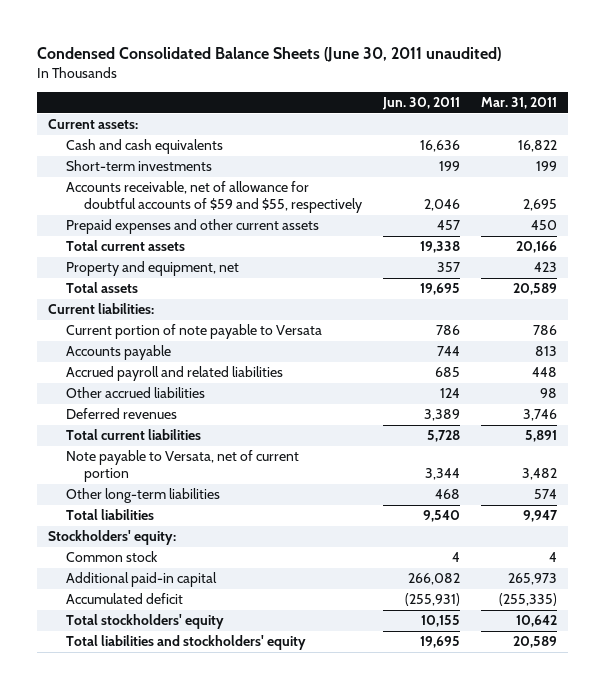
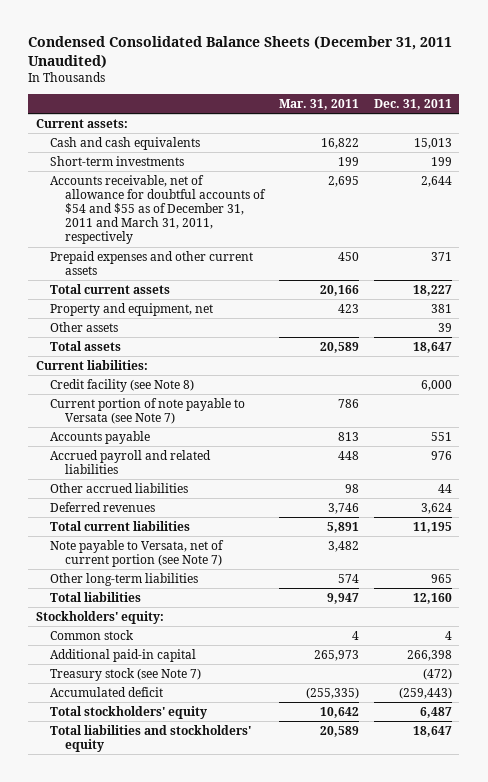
- Condensed Consolidated Balance Sheets (June 30, 2011 unaudited)
+ Condensed Consolidated Balance Sheets (December 31, 2011 Unaudited)
- | Jun. 30, 2011 | Mar. 31, 2011
+ | Mar. 31, 2011 | Dec. 31, 2011
- Accounts receivable, net of allowance for doubtful accounts of $59 and $55, respectively | 2,046 | 2,695
+ Accounts receivable, net of allowance for doubtful accounts of $54 and $55 as of December 31, 2011 and March 31, 2011, respectively | 2,695 | 2,644
+ Other assets | | 39
- Current portion of note payable to Versata | 786 | 786
+ Credit facility (see Note 8) | | 6,000
+ Current portion of note payable to Versata (see Note 7) | 786 |
- Note payable to Versata, net of current portion | 3,344 | 3,482
+ Note payable to Versata, net of current portion (see Note 7) | 3,482 |
+ Treasury stock (see Note 7) | | (472)

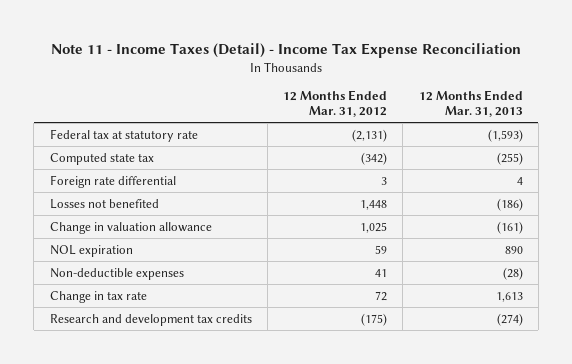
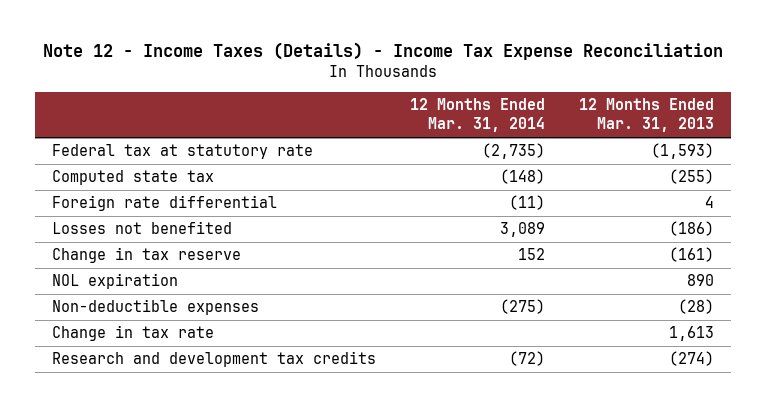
- Note 11 - Income Taxes (Detail) - Income Tax Expense Reconciliation
+ Note 12 - Income Taxes (Details) - Income Tax Expense Reconciliation
- | 12 Months Ended Mar. 31, 2012 | 12 Months Ended Mar. 31, 2013
+ | 12 Months Ended Mar. 31, 2014 | 12 Months Ended Mar. 31, 2013
- Change in valuation allowance | 1,025 | (161)
+ Change in tax reserve | 152 | (161)

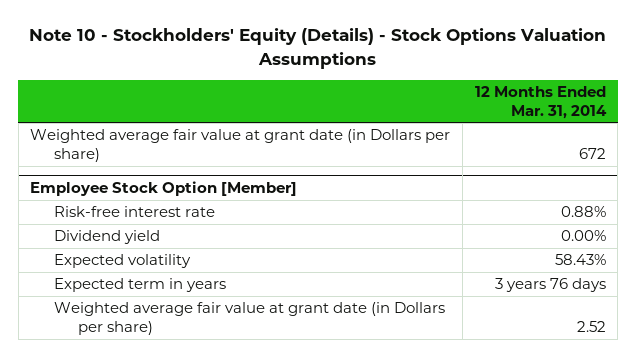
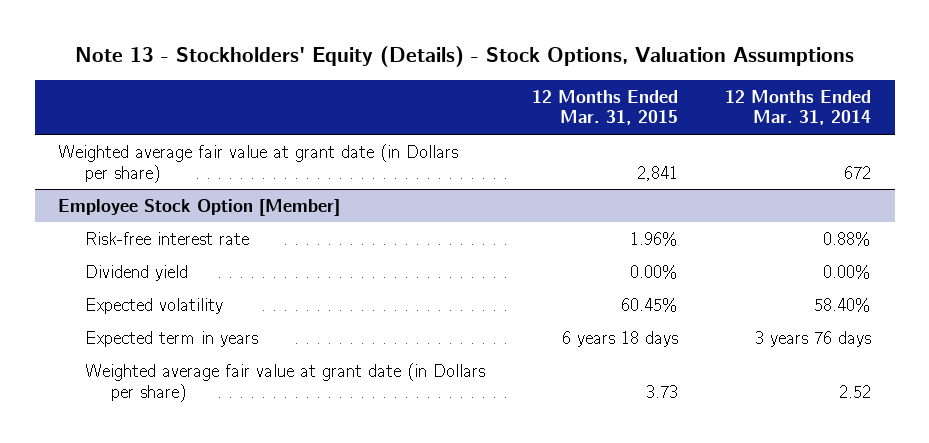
- Note 10 - Stockholders' Equity (Details) - Stock Options Valuation Assumptions
+ Note 13 - Stockholders' Equity (Details) - Stock Options, Valuation Assumptions
- | 12 Months Ended Mar. 31, 2014
+ | 12 Months Ended Mar. 31, 2015 | 12 Months Ended Mar. 31, 2014
@ Employee Stock Option [Member]
- Expected volatility | 58.43%
+ Expected volatility | 60.45% | 58.40%

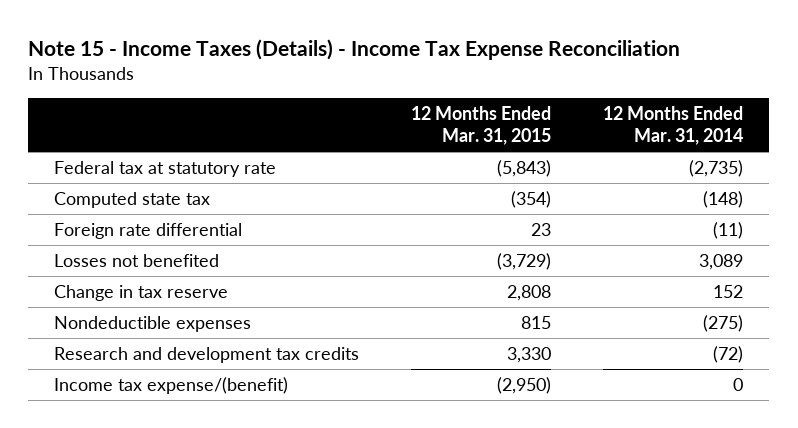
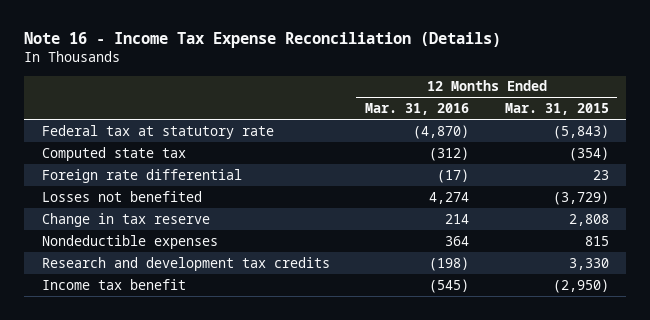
- Note 15 - Income Taxes (Details) - Income Tax Expense Reconciliation
+ Note 16 - Income Tax Expense Reconciliation (Details)
- | 12 Months Ended Mar. 31, 2015 | 12 Months Ended Mar. 31, 2014
+ | 12 Months Ended Mar. 31, 2016 | 12 Months Ended Mar. 31, 2015
- Income tax expense/(benefit) | (2,950) | 0
+ Income tax benefit | (545) | (2,950)

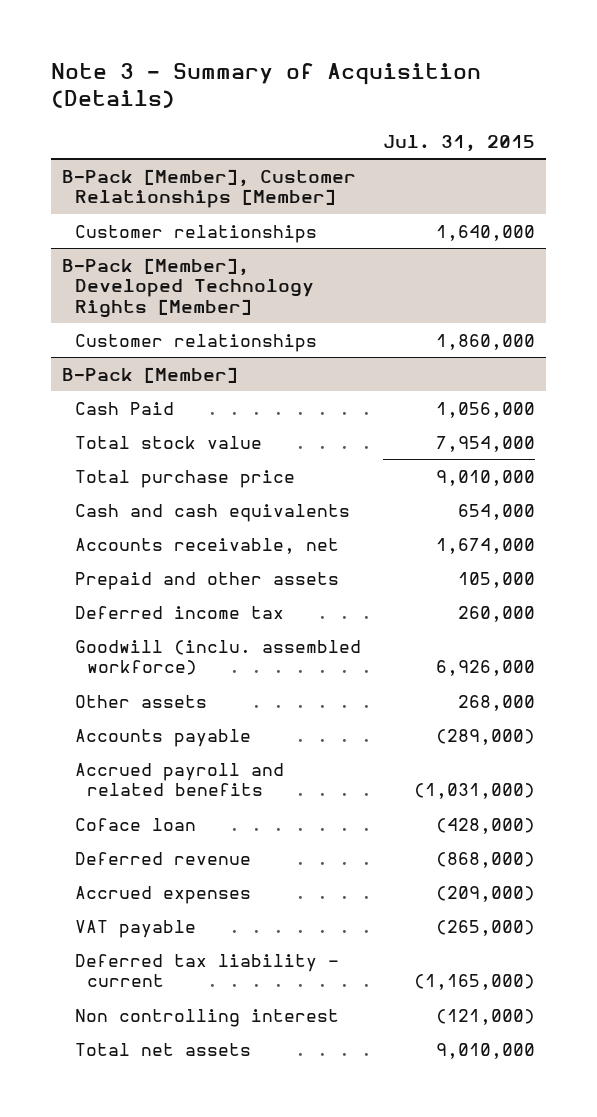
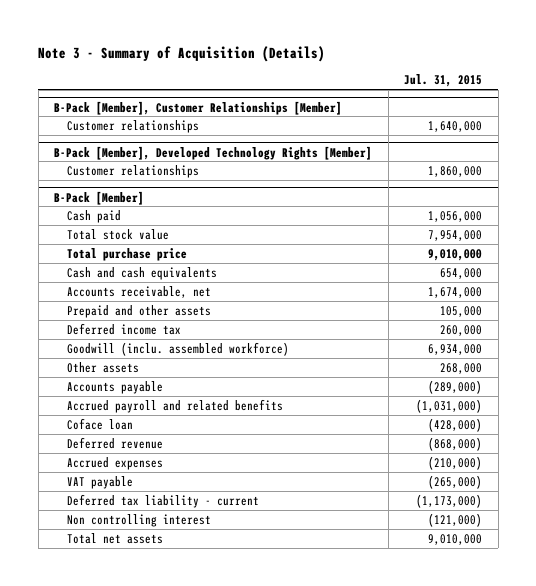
@ B-Pack [Member]
- Cash Paid | 1,056,000
+ Cash paid | 1,056,000
- Goodwill (inclu. assembled workforce) | 6,926,000
+ Goodwill (inclu. assembled workforce) | 6,934,000
- Accrued expenses | (209,000)
+ Accrued expenses | (210,000)
- Deferred tax liability - current | (1,165,000)
+ Deferred tax liability - current | (1,173,000)

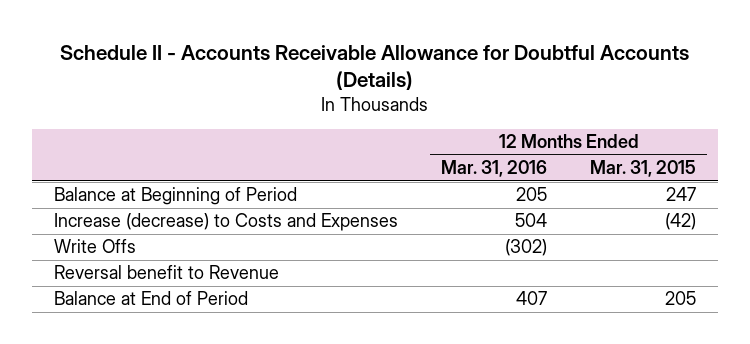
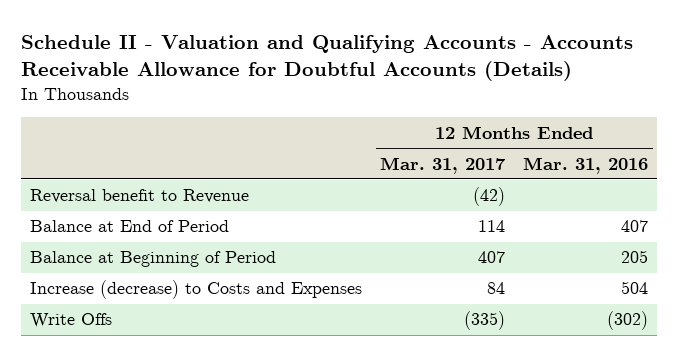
- Schedule II - Accounts Receivable Allowance for Doubtful Accounts (Details)
+ Schedule II - Valuation and Qualifying Accounts - Accounts Receivable Allowance for Doubtful Accounts (Details)
- | 12 Months Ended Mar. 31, 2016 | 12 Months Ended Mar. 31, 2015
+ | 12 Months Ended Mar. 31, 2017 | 12 Months Ended Mar. 31, 2016
moved up: Reversal benefit to Revenue | (42) |
moved up: Balance at End of Period | 114 | 407

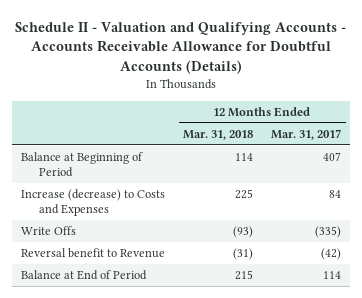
- | 12 Months Ended Mar. 31, 2017 | 12 Months Ended Mar. 31, 2016
+ | 12 Months Ended Mar. 31, 2018 | 12 Months Ended Mar. 31, 2017
moved down: Reversal benefit to Revenue | (31) | (42)
moved down: Balance at End of Period | 215 | 114

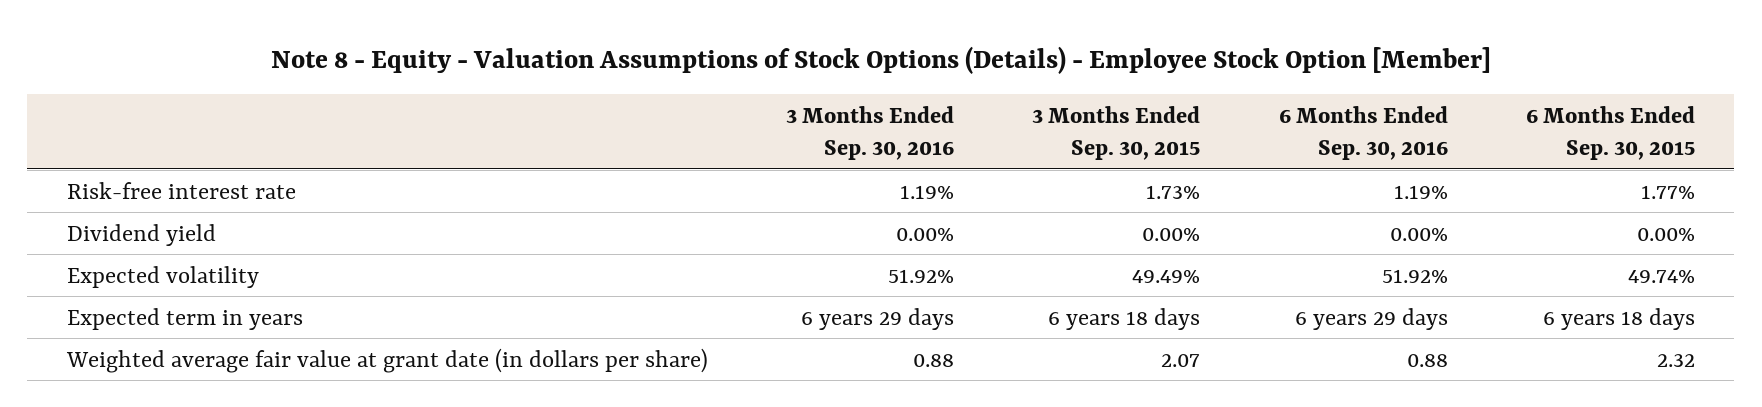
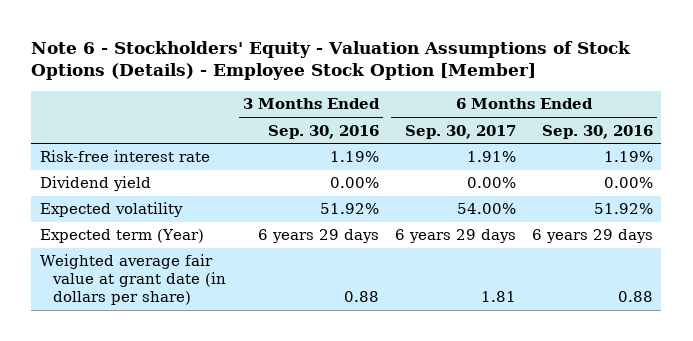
- Note 8 - Equity - Valuation Assumptions of Stock Options (Details) - Employee Stock Option [Member]
+ Note 6 - Stockholders' Equity - Valuation Assumptions of Stock Options (Details) - Employee Stock Option [Member]
- | 3 Months Ended Sep. 30, 2016 | 3 Months Ended Sep. 30, 2015 | 6 Months Ended Sep. 30, 2016 | 6 Months Ended Sep. 30, 2015
+ | 3 Months Ended Sep. 30, 2016 | 6 Months Ended Sep. 30, 2017 | 6 Months Ended Sep. 30, 2016
- Expected term in years | 6 years 29 days | 6 years 18 days | 6 years 29 days | 6 years 18 days
+ Expected term (Year) | 6 years 29 days | 6 years 29 days | 6 years 29 days

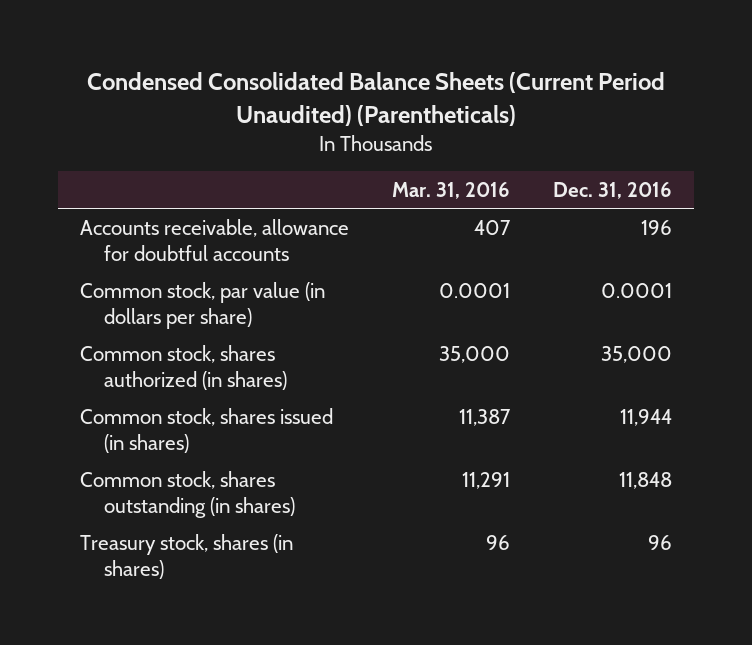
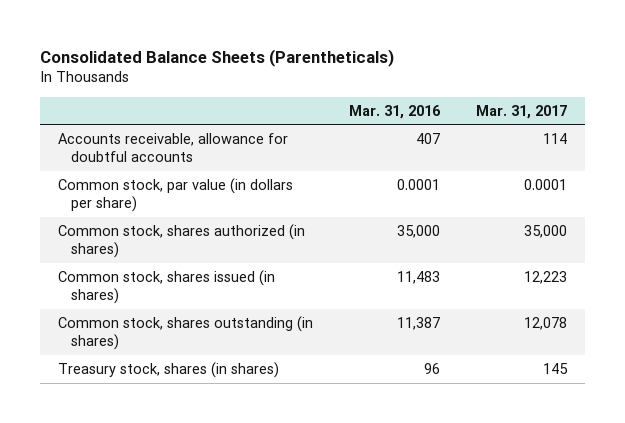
- Condensed Consolidated Balance Sheets (Current Period Unaudited) (Parentheticals)
+ Consolidated Balance Sheets (Parentheticals)
- | Mar. 31, 2016 | Dec. 31, 2016
+ | Mar. 31, 2016 | Mar. 31, 2017
- Common stock, shares issued (in shares) | 11,387 | 11,944
- Common stock, shares outstanding (in shares) | 11,291 | 11,848
+ Common stock, shares issued (in shares) | 11,483 | 12,223
+ Common stock, shares outstanding (in shares) | 11,387 | 12,078

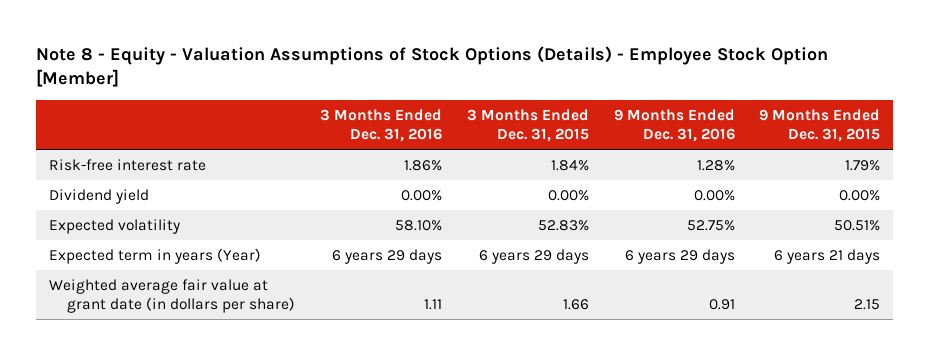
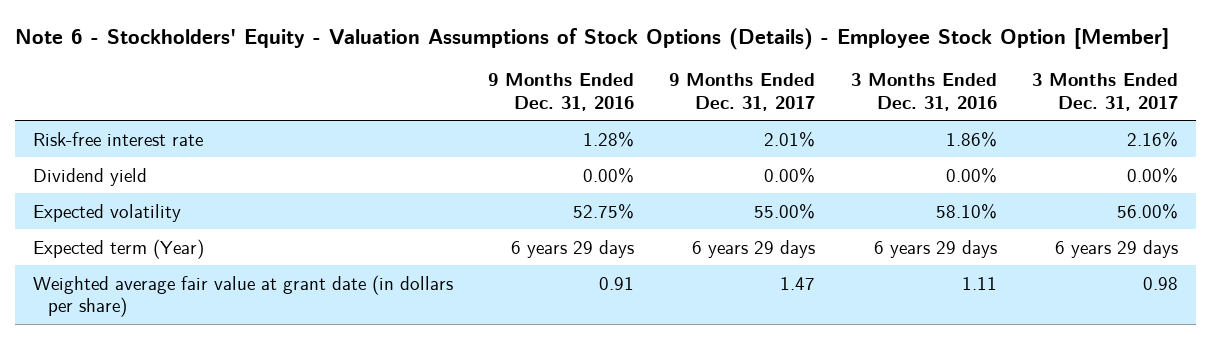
- Note 8 - Equity - Valuation Assumptions of Stock Options (Details) - Employee Stock Option [Member]
+ Note 6 - Stockholders' Equity - Valuation Assumptions of Stock Options (Details) - Employee Stock Option [Member]
- | 3 Months Ended Dec. 31, 2016 | 3 Months Ended Dec. 31, 2015 | 9 Months Ended Dec. 31, 2016 | 9 Months Ended Dec. 31, 2015
+ | 9 Months Ended Dec. 31, 2016 | 9 Months Ended Dec. 31, 2017 | 3 Months Ended Dec. 31, 2016 | 3 Months Ended Dec. 31, 2017
- Expected term in years (Year) | 6 years 29 days | 6 years 29 days | 6 years 29 days | 6 years 21 days
+ Expected term (Year) | 6 years 29 days | 6 years 29 days | 6 years 29 days | 6 years 29 days

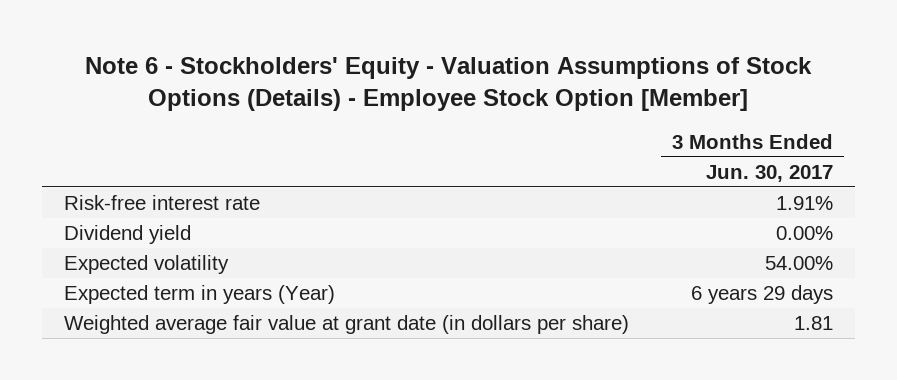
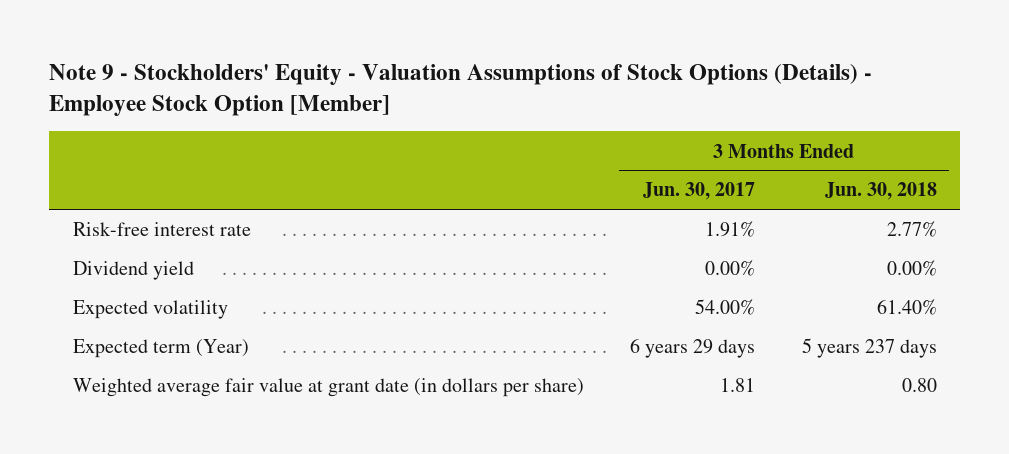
- Note 6 - Stockholders' Equity - Valuation Assumptions of Stock Options (Details) - Employee Stock Option [Member]
+ Note 9 - Stockholders' Equity - Valuation Assumptions of Stock Options (Details) - Employee Stock Option [Member]
- | 3 Months Ended Jun. 30, 2017
+ | 3 Months Ended Jun. 30, 2017 | 3 Months Ended Jun. 30, 2018
- Expected term in years (Year) | 6 years 29 days
+ Expected term (Year) | 6 years 29 days | 5 years 237 days

